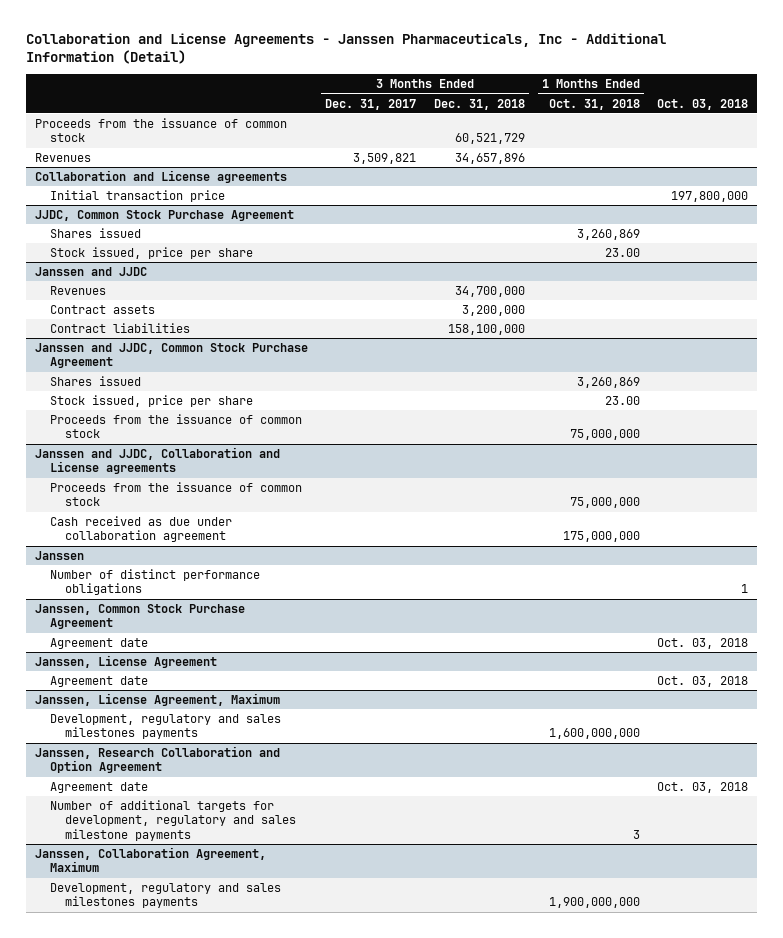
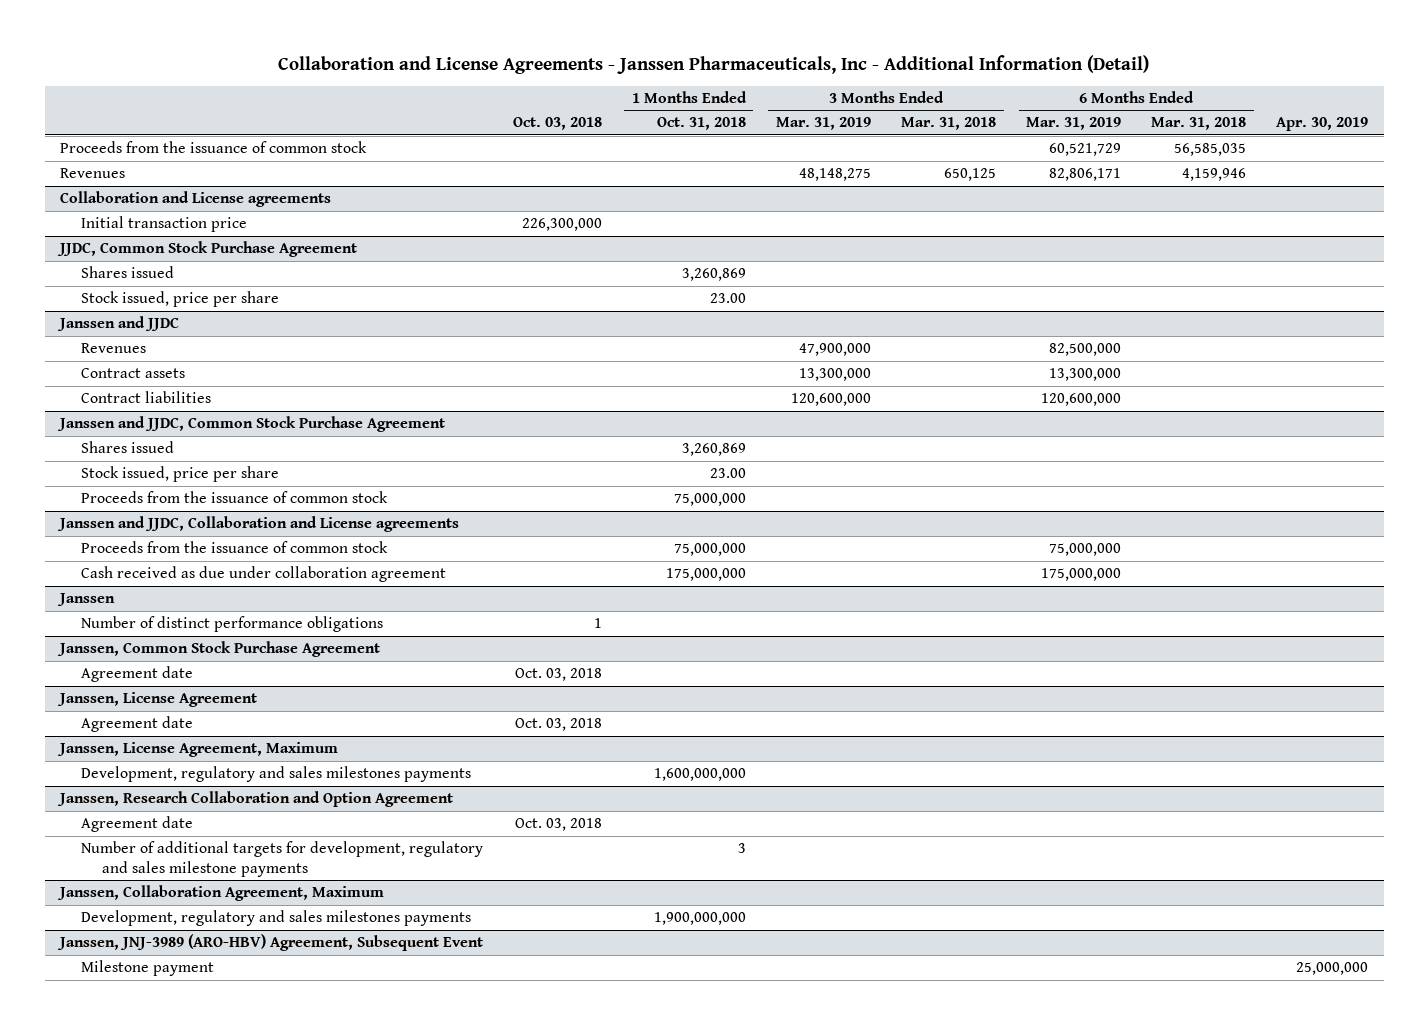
- | 3 Months Ended Dec. 31, 2017 | 3 Months Ended Dec. 31, 2018 | 1 Months Ended Oct. 31, 2018 | Oct. 03, 2018
+ | Oct. 03, 2018 | 1 Months Ended Oct. 31, 2018 | 3 Months Ended Mar. 31, 2019 | 3 Months Ended Mar. 31, 2018 | 6 Months Ended Mar. 31, 2019 | 6 Months Ended Mar. 31, 2018 | Apr. 30, 2019
@ Collaboration and License agreements
- Initial transaction price | | | | 197,800,000
+ Initial transaction price | 226,300,000 | | | | | |
+ Janssen, JNJ-3989 (ARO-HBV) Agreement, Subsequent Event
+ Milestone payment | | | | | | | 25,000,000

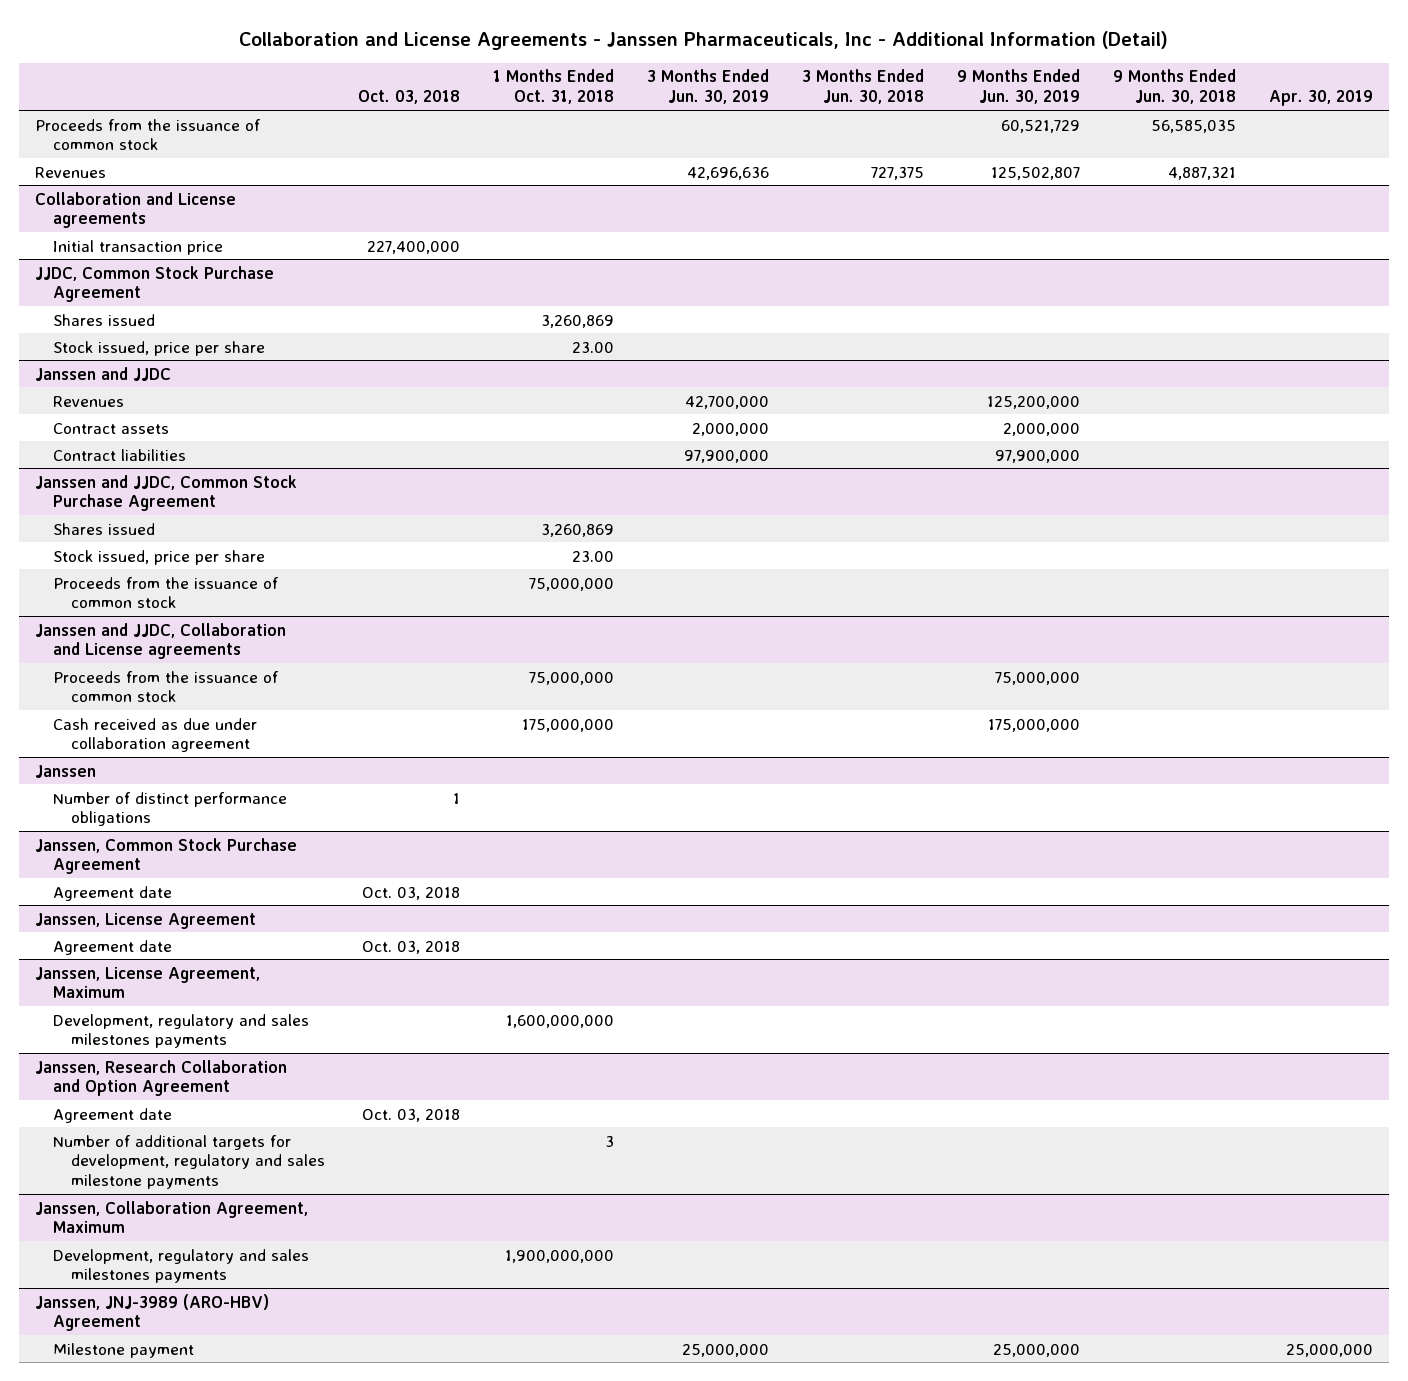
- | Oct. 03, 2018 | 1 Months Ended Oct. 31, 2018 | 3 Months Ended Mar. 31, 2019 | 3 Months Ended Mar. 31, 2018 | 6 Months Ended Mar. 31, 2019 | 6 Months Ended Mar. 31, 2018 | Apr. 30, 2019
+ | Oct. 03, 2018 | 1 Months Ended Oct. 31, 2018 | 3 Months Ended Jun. 30, 2019 | 3 Months Ended Jun. 30, 2018 | 9 Months Ended Jun. 30, 2019 | 9 Months Ended Jun. 30, 2018 | Apr. 30, 2019
@ Collaboration and License agreements
- Initial transaction price | 226,300,000 | | | | | |
+ Initial transaction price | 227,400,000 | | | | | |
- Janssen, JNJ-3989 (ARO-HBV) Agreement, Subsequent Event
+ Janssen, JNJ-3989 (ARO-HBV) Agreement

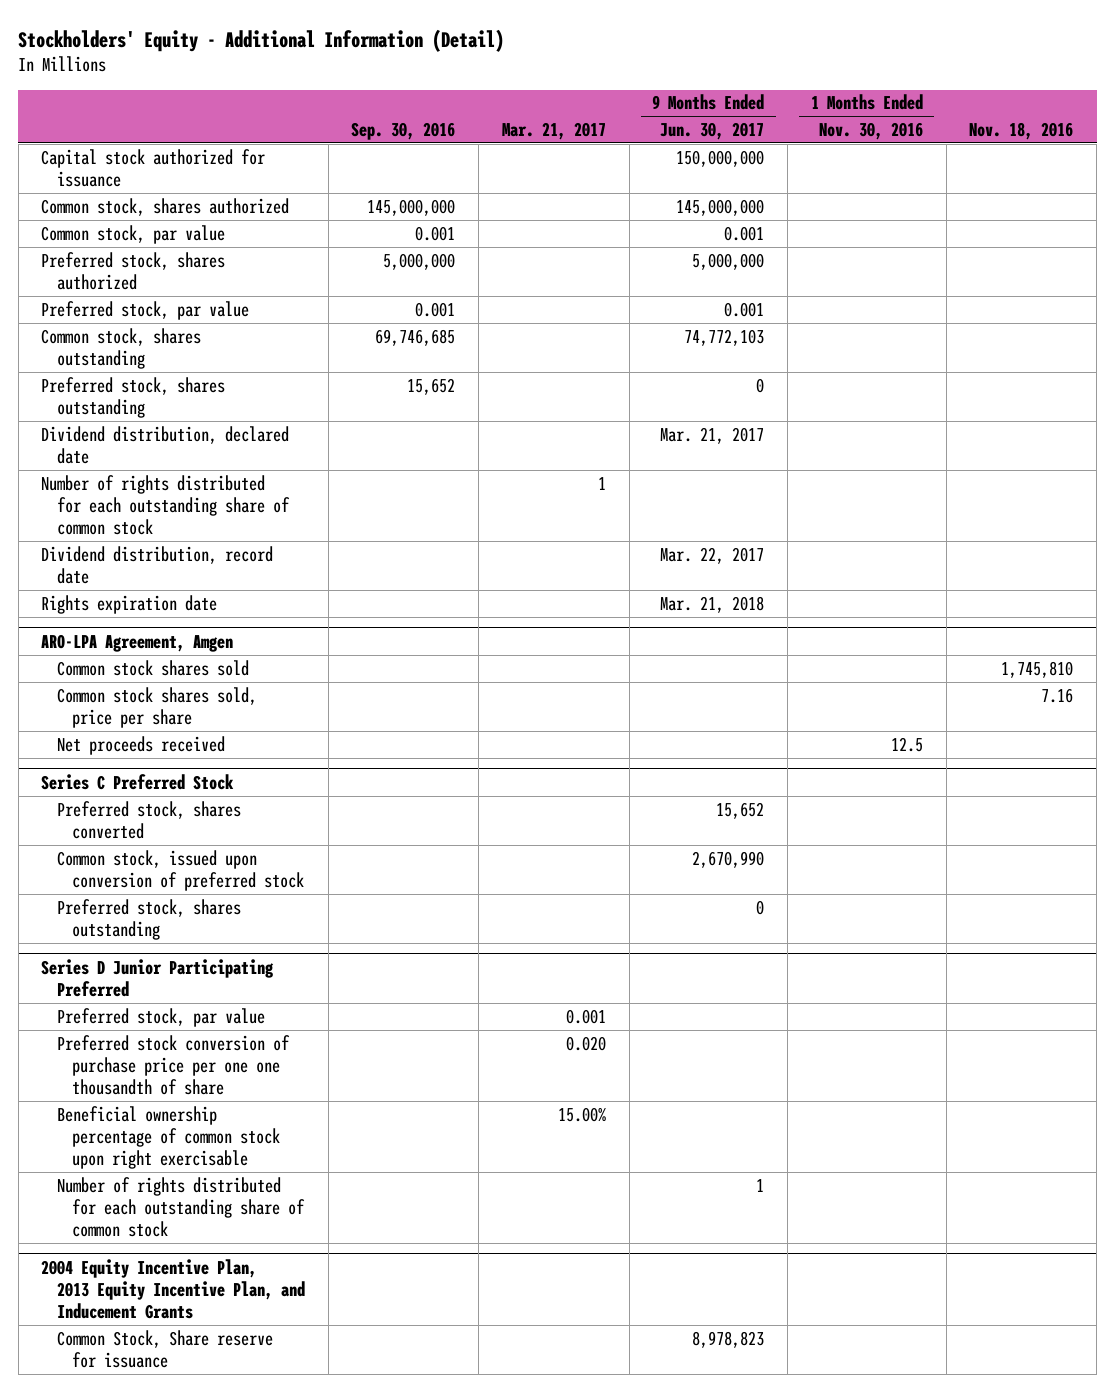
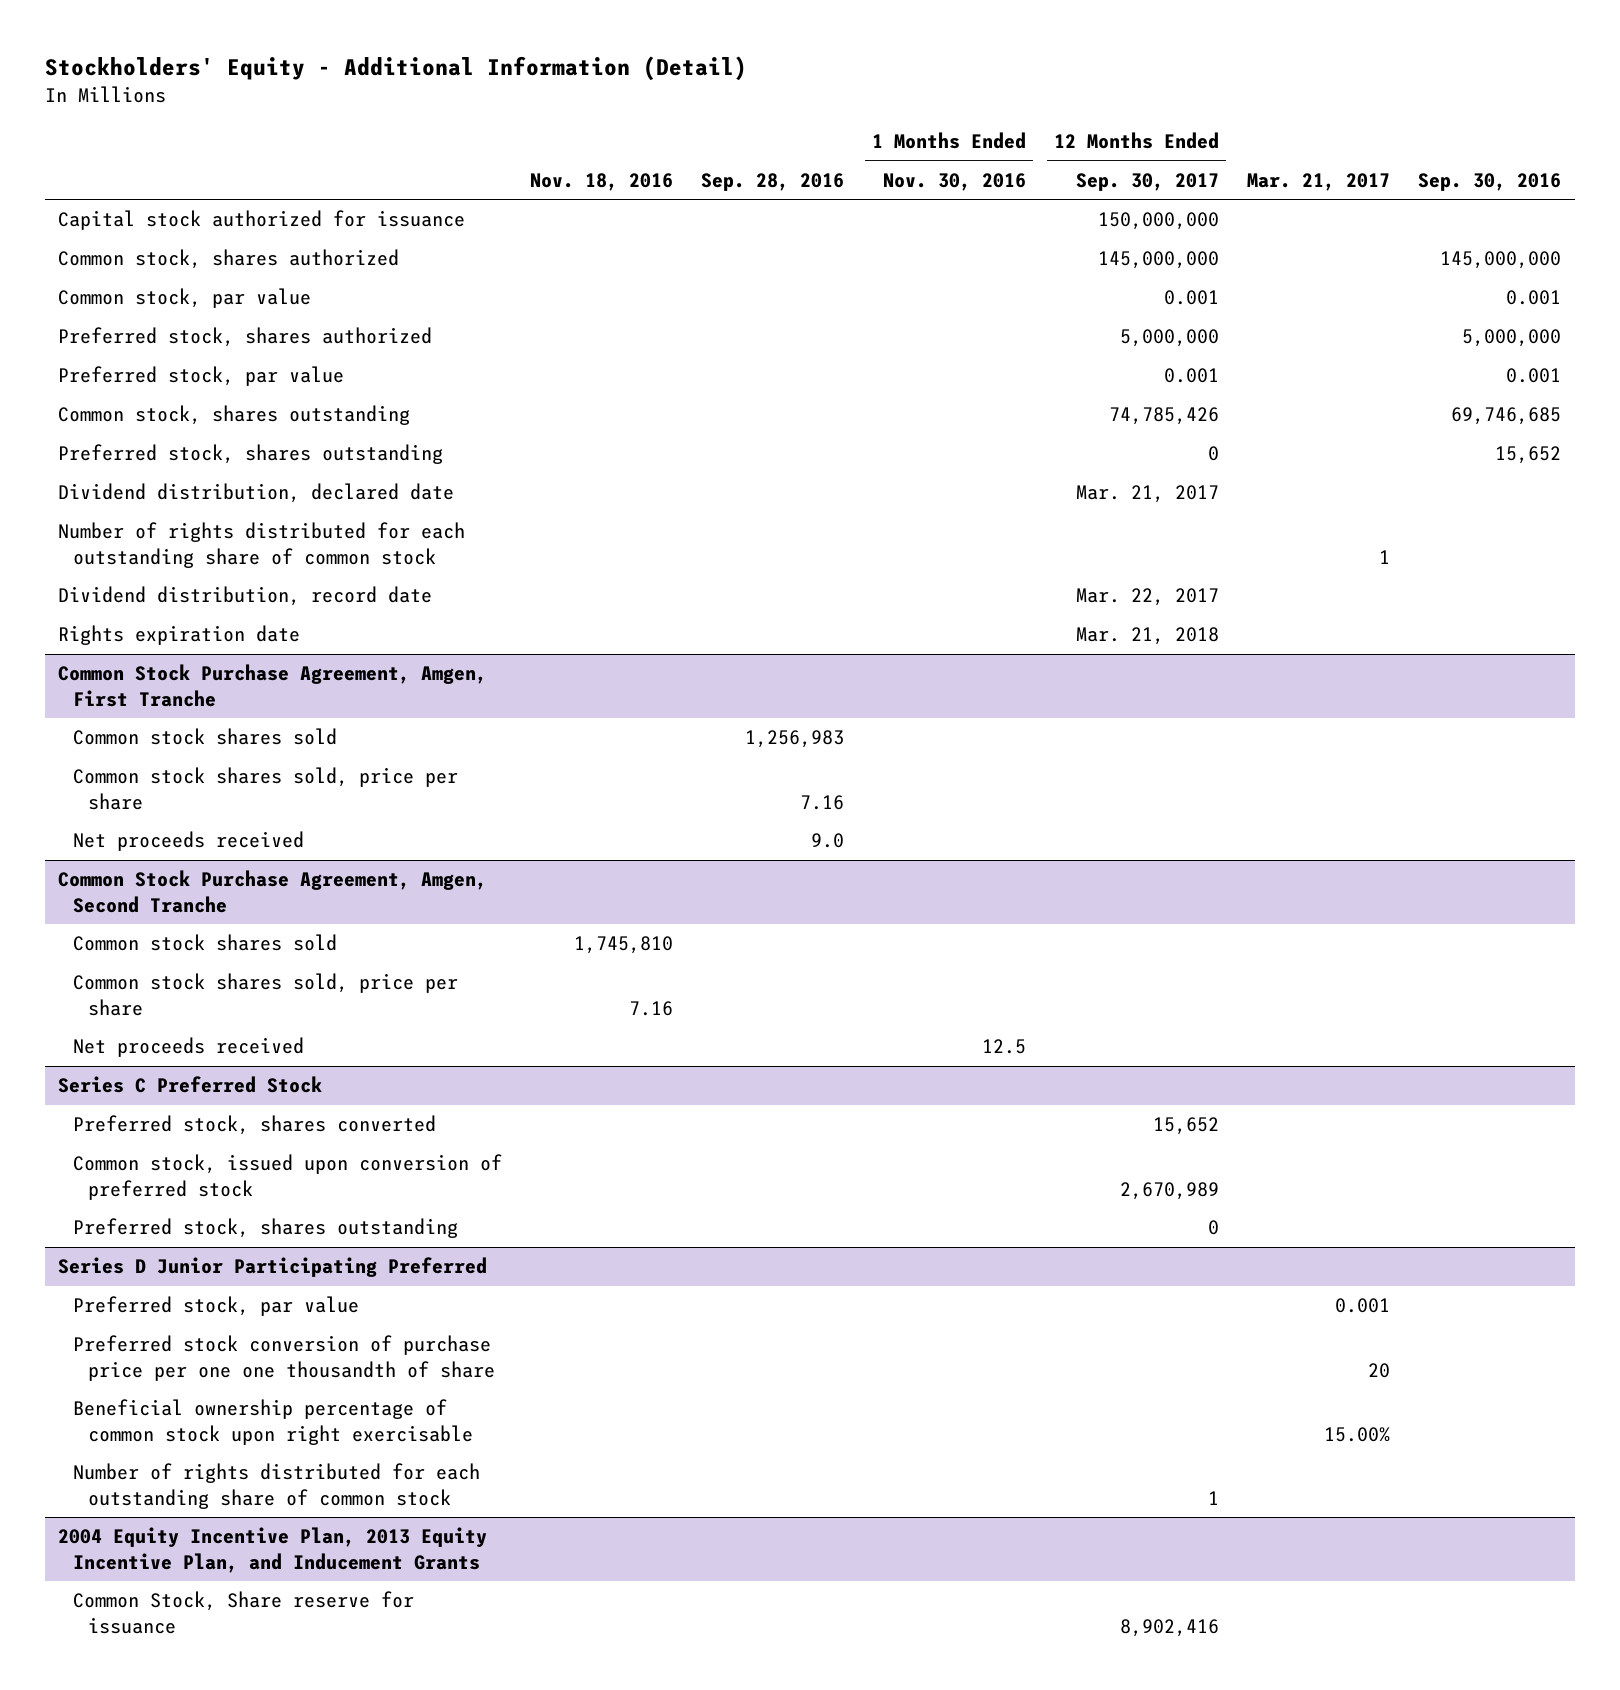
- | Sep. 30, 2016 | Mar. 21, 2017 | 9 Months Ended Jun. 30, 2017 | 1 Months Ended Nov. 30, 2016 | Nov. 18, 2016
+ | Nov. 18, 2016 | Sep. 28, 2016 | 1 Months Ended Nov. 30, 2016 | 12 Months Ended Sep. 30, 2017 | Mar. 21, 2017 | Sep. 30, 2016
- ARO-LPA Agreement, Amgen
+ Common Stock Purchase Agreement, Amgen, First Tranche
+ Common stock shares sold | | 1,256,983 | | | |
+ Common stock shares sold, price per share | | 7.16 | | | |
+ Net proceeds received | | 9.0 | | | |
+ Common Stock Purchase Agreement, Amgen, Second Tranche
@ Series D Junior Participating Preferred
- Preferred stock conversion of purchase price per one one thousandth of share | | 0.020 | | |
+ Preferred stock conversion of purchase price per one one thousandth of share | | | | | 20 |

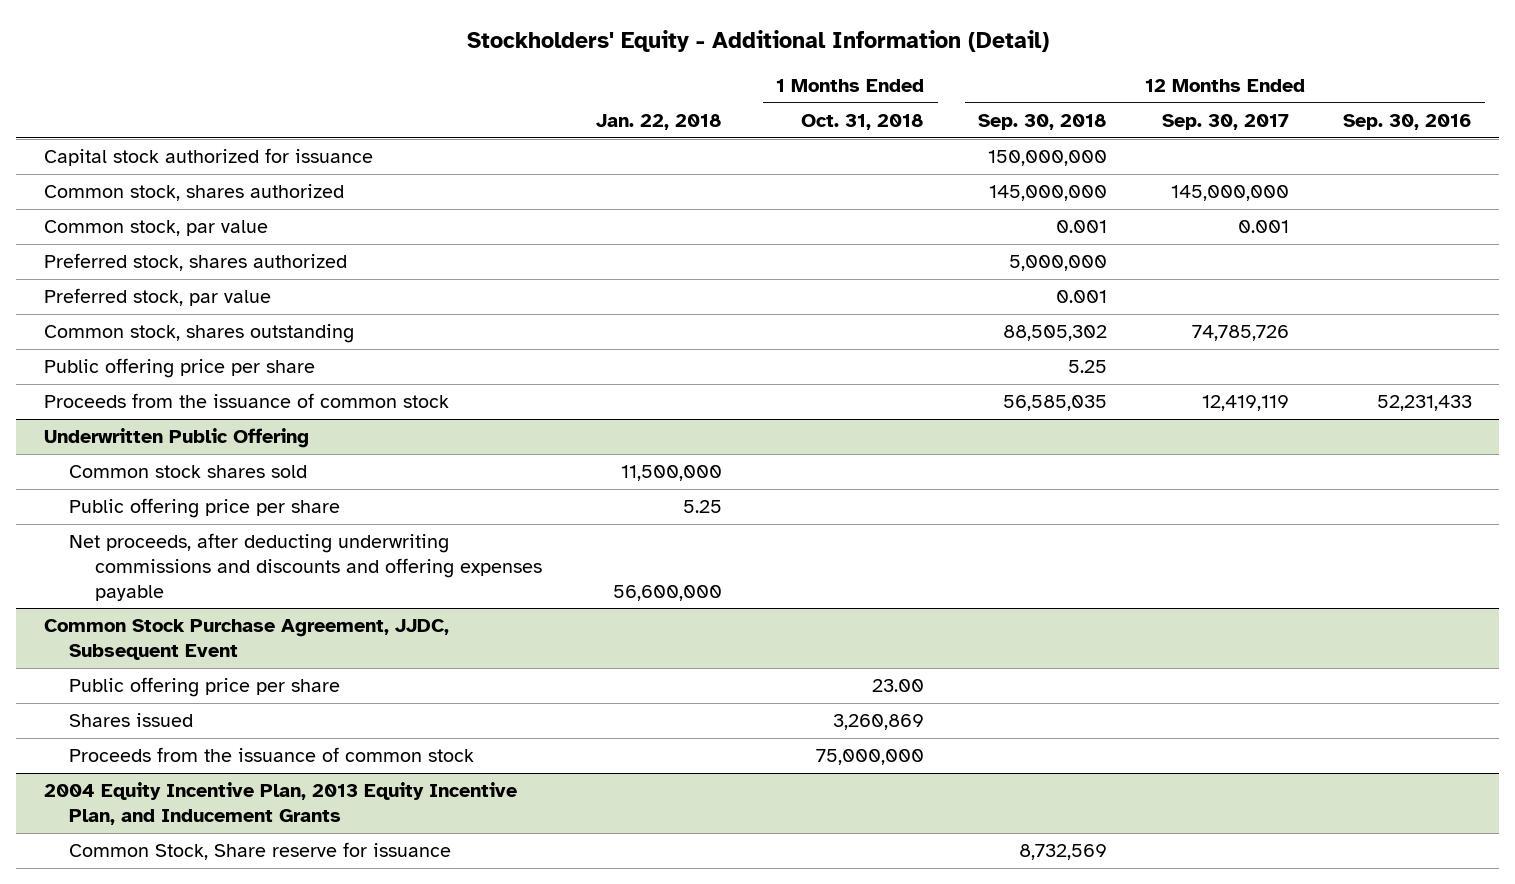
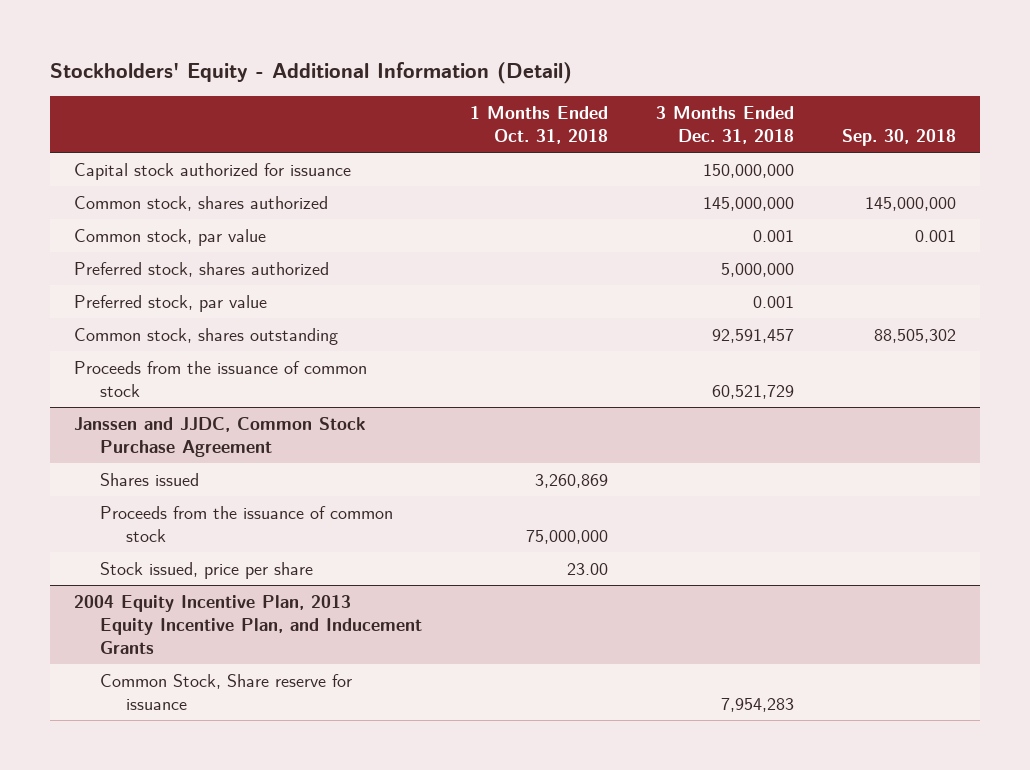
- | Jan. 22, 2018 | 1 Months Ended Oct. 31, 2018 | 12 Months Ended Sep. 30, 2018 | 12 Months Ended Sep. 30, 2017 | 12 Months Ended Sep. 30, 2016
+ | 1 Months Ended Oct. 31, 2018 | 3 Months Ended Dec. 31, 2018 | Sep. 30, 2018
- Public offering price per share | | | 5.25 | |
- Underwritten Public Offering
- Common stock shares sold | 11,500,000 | | | |
- Public offering price per share | 5.25 | | | |
- Net proceeds, after deducting underwriting commissions and discounts and offering expenses payable | 56,600,000 | | | |
- Common Stock Purchase Agreement, JJDC, Subsequent Event
- Public offering price per share | | 23.00 | | |
+ Janssen and JJDC, Common Stock Purchase Agreement
+ Stock issued, price per share | 23.00 | |

